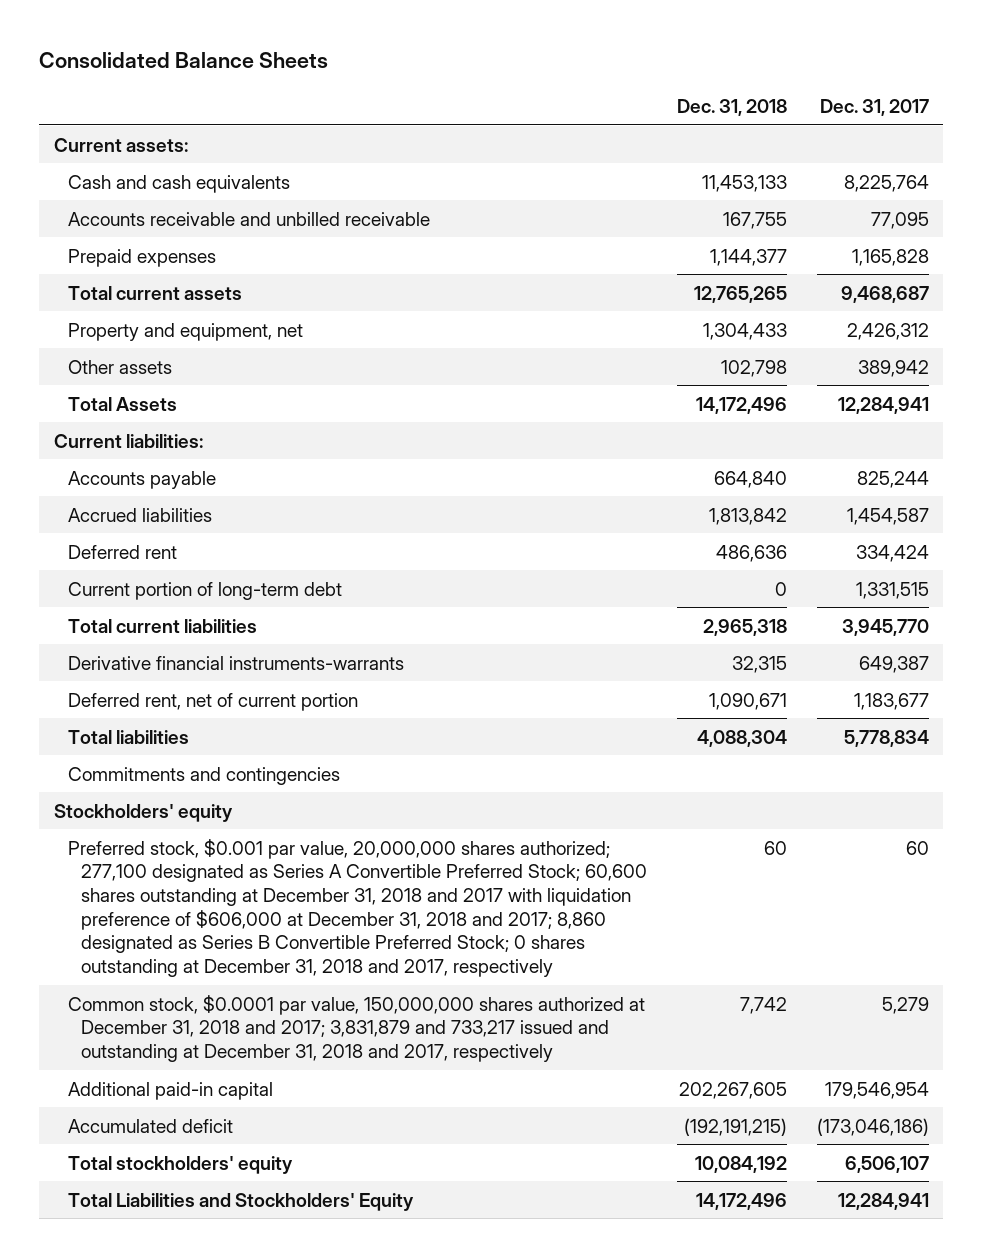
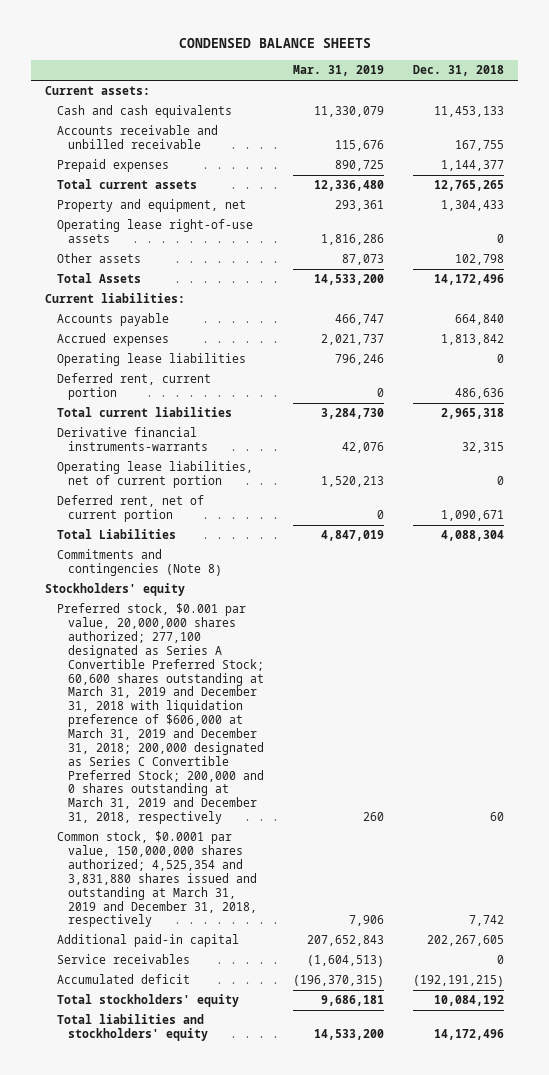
- Consolidated Balance Sheets
+ CONDENSED BALANCE SHEETS
- | Dec. 31, 2018 | Dec. 31, 2017
+ | Mar. 31, 2019 | Dec. 31, 2018
+ Operating lease right-of-use assets | 1,816,286 | 0
- Accrued liabilities | 1,813,842 | 1,454,587
- Deferred rent | 486,636 | 334,424
- Current portion of long-term debt | 0 | 1,331,515
+ Accrued expenses | 2,021,737 | 1,813,842
+ Operating lease liabilities | 796,246 | 0
+ Deferred rent, current portion | 0 | 486,636
+ Operating lease liabilities, net of current portion | 1,520,213 | 0
- Total liabilities | 4,088,304 | 5,778,834
- Commitments and contingencies
+ Total Liabilities | 4,847,019 | 4,088,304
+ Commitments and contingencies (Note 8)
- Preferred stock, $0.001 par value, 20,000,000 shares authorized; 277,100 designated as Series A Convertible Preferred Stock; 60,600 shares outstanding at December 31, 2018 and 2017 with liquidation preference of $606,000 at December 31, 2018 and 2017; 8,860 designated as Series B Convertible Preferred Stock; 0 shares outstanding at December 31, 2018 and 2017, respectively | 60 | 60
- Common stock, $0.0001 par value, 150,000,000 shares authorized at December 31, 2018 and 2017; 3,831,879 and 733,217 issued and outstanding at December 31, 2018 and 2017, respectively | 7,742 | 5,279
+ Preferred stock, $0.001 par value, 20,000,000 shares authorized; 277,100 designated as Series A Convertible Preferred Stock; 60,600 shares outstanding at March 31, 2019 and December 31, 2018 with liquidation preference of $606,000 at March 31, 2019 and December 31, 2018; 200,000 designated as Series C Convertible Preferred Stock; 200,000 and 0 shares outstanding at March 31, 2019 and December 31, 2018, respectively | 260 | 60
+ Common stock, $0.0001 par value, 150,000,000 shares authorized; 4,525,354 and 3,831,880 shares issued and outstanding at March 31, 2019 and December 31, 2018, respectively | 7,906 | 7,742
+ Service receivables | (1,604,513) | 0
- Total Liabilities and Stockholders' Equity | 14,172,496 | 12,284,941
+ Total liabilities and stockholders' equity | 14,533,200 | 14,172,496

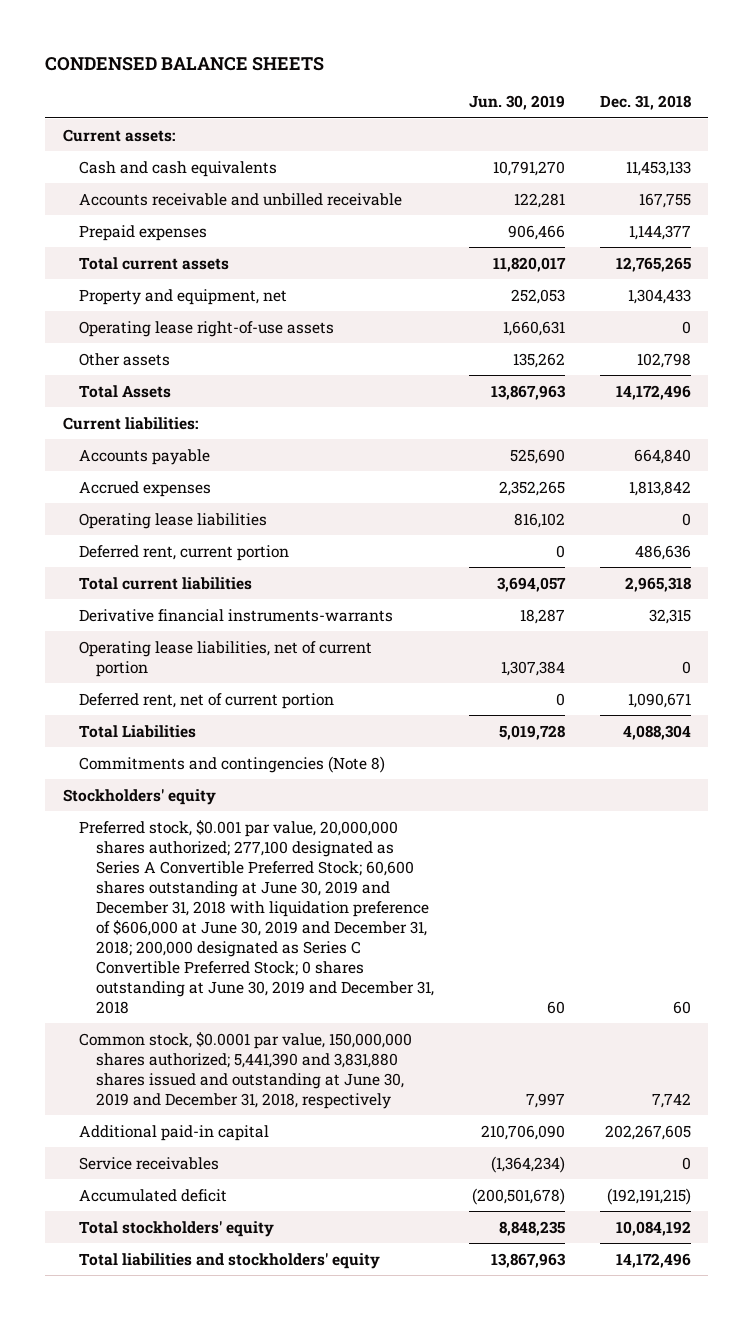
- | Mar. 31, 2019 | Dec. 31, 2018
+ | Jun. 30, 2019 | Dec. 31, 2018
- Preferred stock, $0.001 par value, 20,000,000 shares authorized; 277,100 designated as Series A Convertible Preferred Stock; 60,600 shares outstanding at March 31, 2019 and December 31, 2018 with liquidation preference of $606,000 at March 31, 2019 and December 31, 2018; 200,000 designated as Series C Convertible Preferred Stock; 200,000 and 0 shares outstanding at March 31, 2019 and December 31, 2018, respectively | 260 | 60
- Common stock, $0.0001 par value, 150,000,000 shares authorized; 4,525,354 and 3,831,880 shares issued and outstanding at March 31, 2019 and December 31, 2018, respectively | 7,906 | 7,742
+ Preferred stock, $0.001 par value, 20,000,000 shares authorized; 277,100 designated as Series A Convertible Preferred Stock; 60,600 shares outstanding at June 30, 2019 and December 31, 2018 with liquidation preference of $606,000 at June 30, 2019 and December 31, 2018; 200,000 designated as Series C Convertible Preferred Stock; 0 shares outstanding at June 30, 2019 and December 31, 2018 | 60 | 60
+ Common stock, $0.0001 par value, 150,000,000 shares authorized; 5,441,390 and 3,831,880 shares issued and outstanding at June 30, 2019 and December 31, 2018, respectively | 7,997 | 7,742

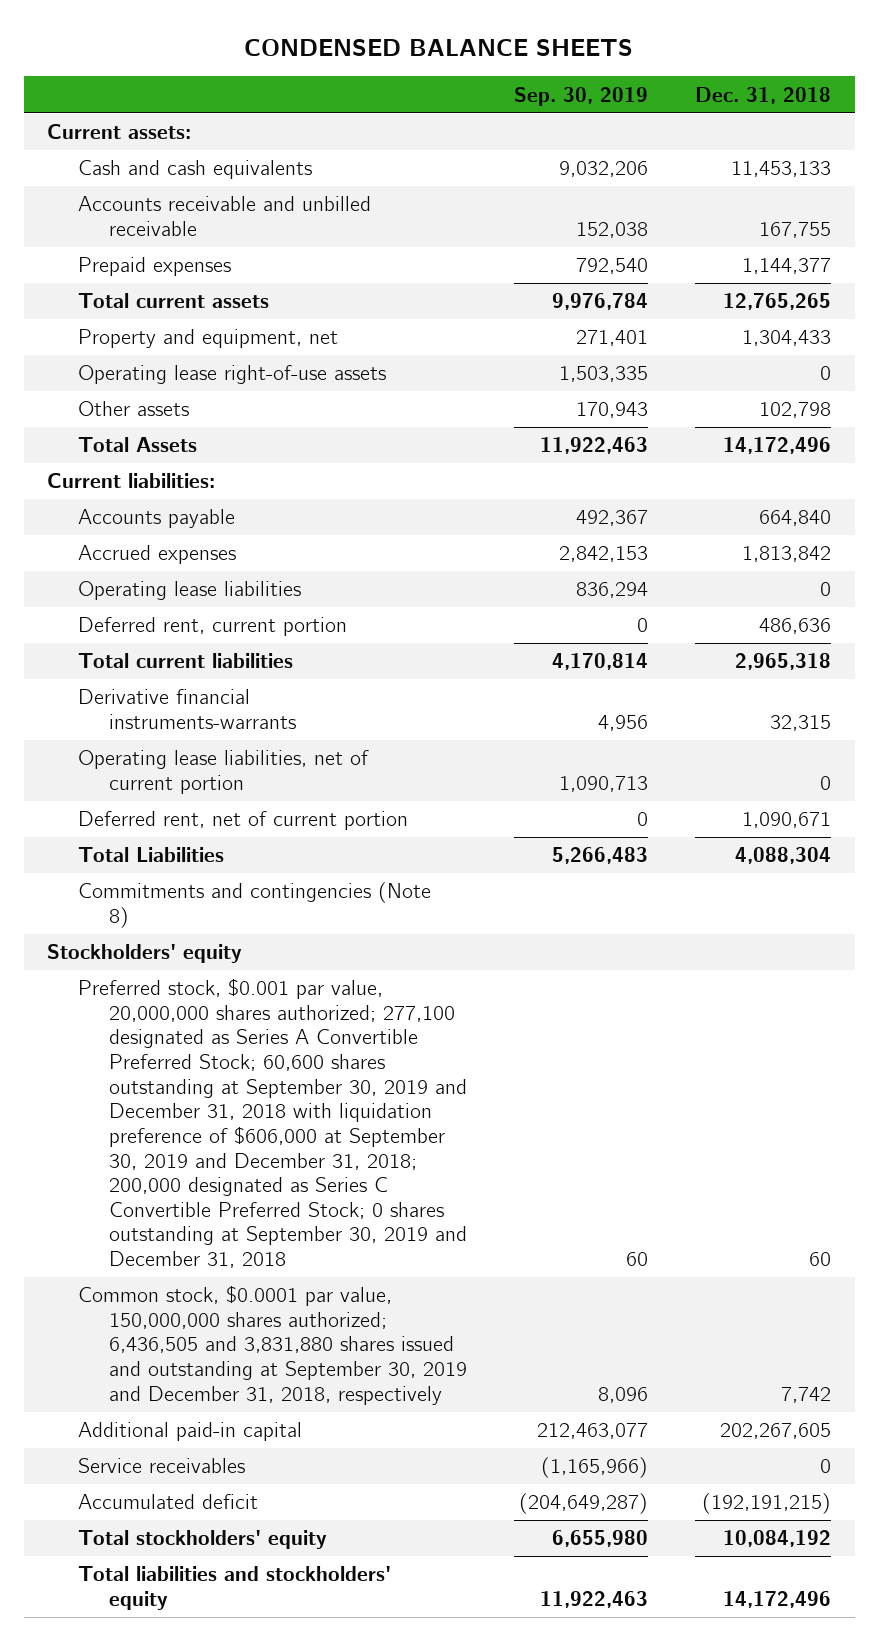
- | Jun. 30, 2019 | Dec. 31, 2018
+ | Sep. 30, 2019 | Dec. 31, 2018
- Preferred stock, $0.001 par value, 20,000,000 shares authorized; 277,100 designated as Series A Convertible Preferred Stock; 60,600 shares outstanding at June 30, 2019 and December 31, 2018 with liquidation preference of $606,000 at June 30, 2019 and December 31, 2018; 200,000 designated as Series C Convertible Preferred Stock; 0 shares outstanding at June 30, 2019 and December 31, 2018 | 60 | 60
- Common stock, $0.0001 par value, 150,000,000 shares authorized; 5,441,390 and 3,831,880 shares issued and outstanding at June 30, 2019 and December 31, 2018, respectively | 7,997 | 7,742
+ Preferred stock, $0.001 par value, 20,000,000 shares authorized; 277,100 designated as Series A Convertible Preferred Stock; 60,600 shares outstanding at September 30, 2019 and December 31, 2018 with liquidation preference of $606,000 at September 30, 2019 and December 31, 2018; 200,000 designated as Series C Convertible Preferred Stock; 0 shares outstanding at September 30, 2019 and December 31, 2018 | 60 | 60
+ Common stock, $0.0001 par value, 150,000,000 shares authorized; 6,436,505 and 3,831,880 shares issued and outstanding at September 30, 2019 and December 31, 2018, respectively | 8,096 | 7,742

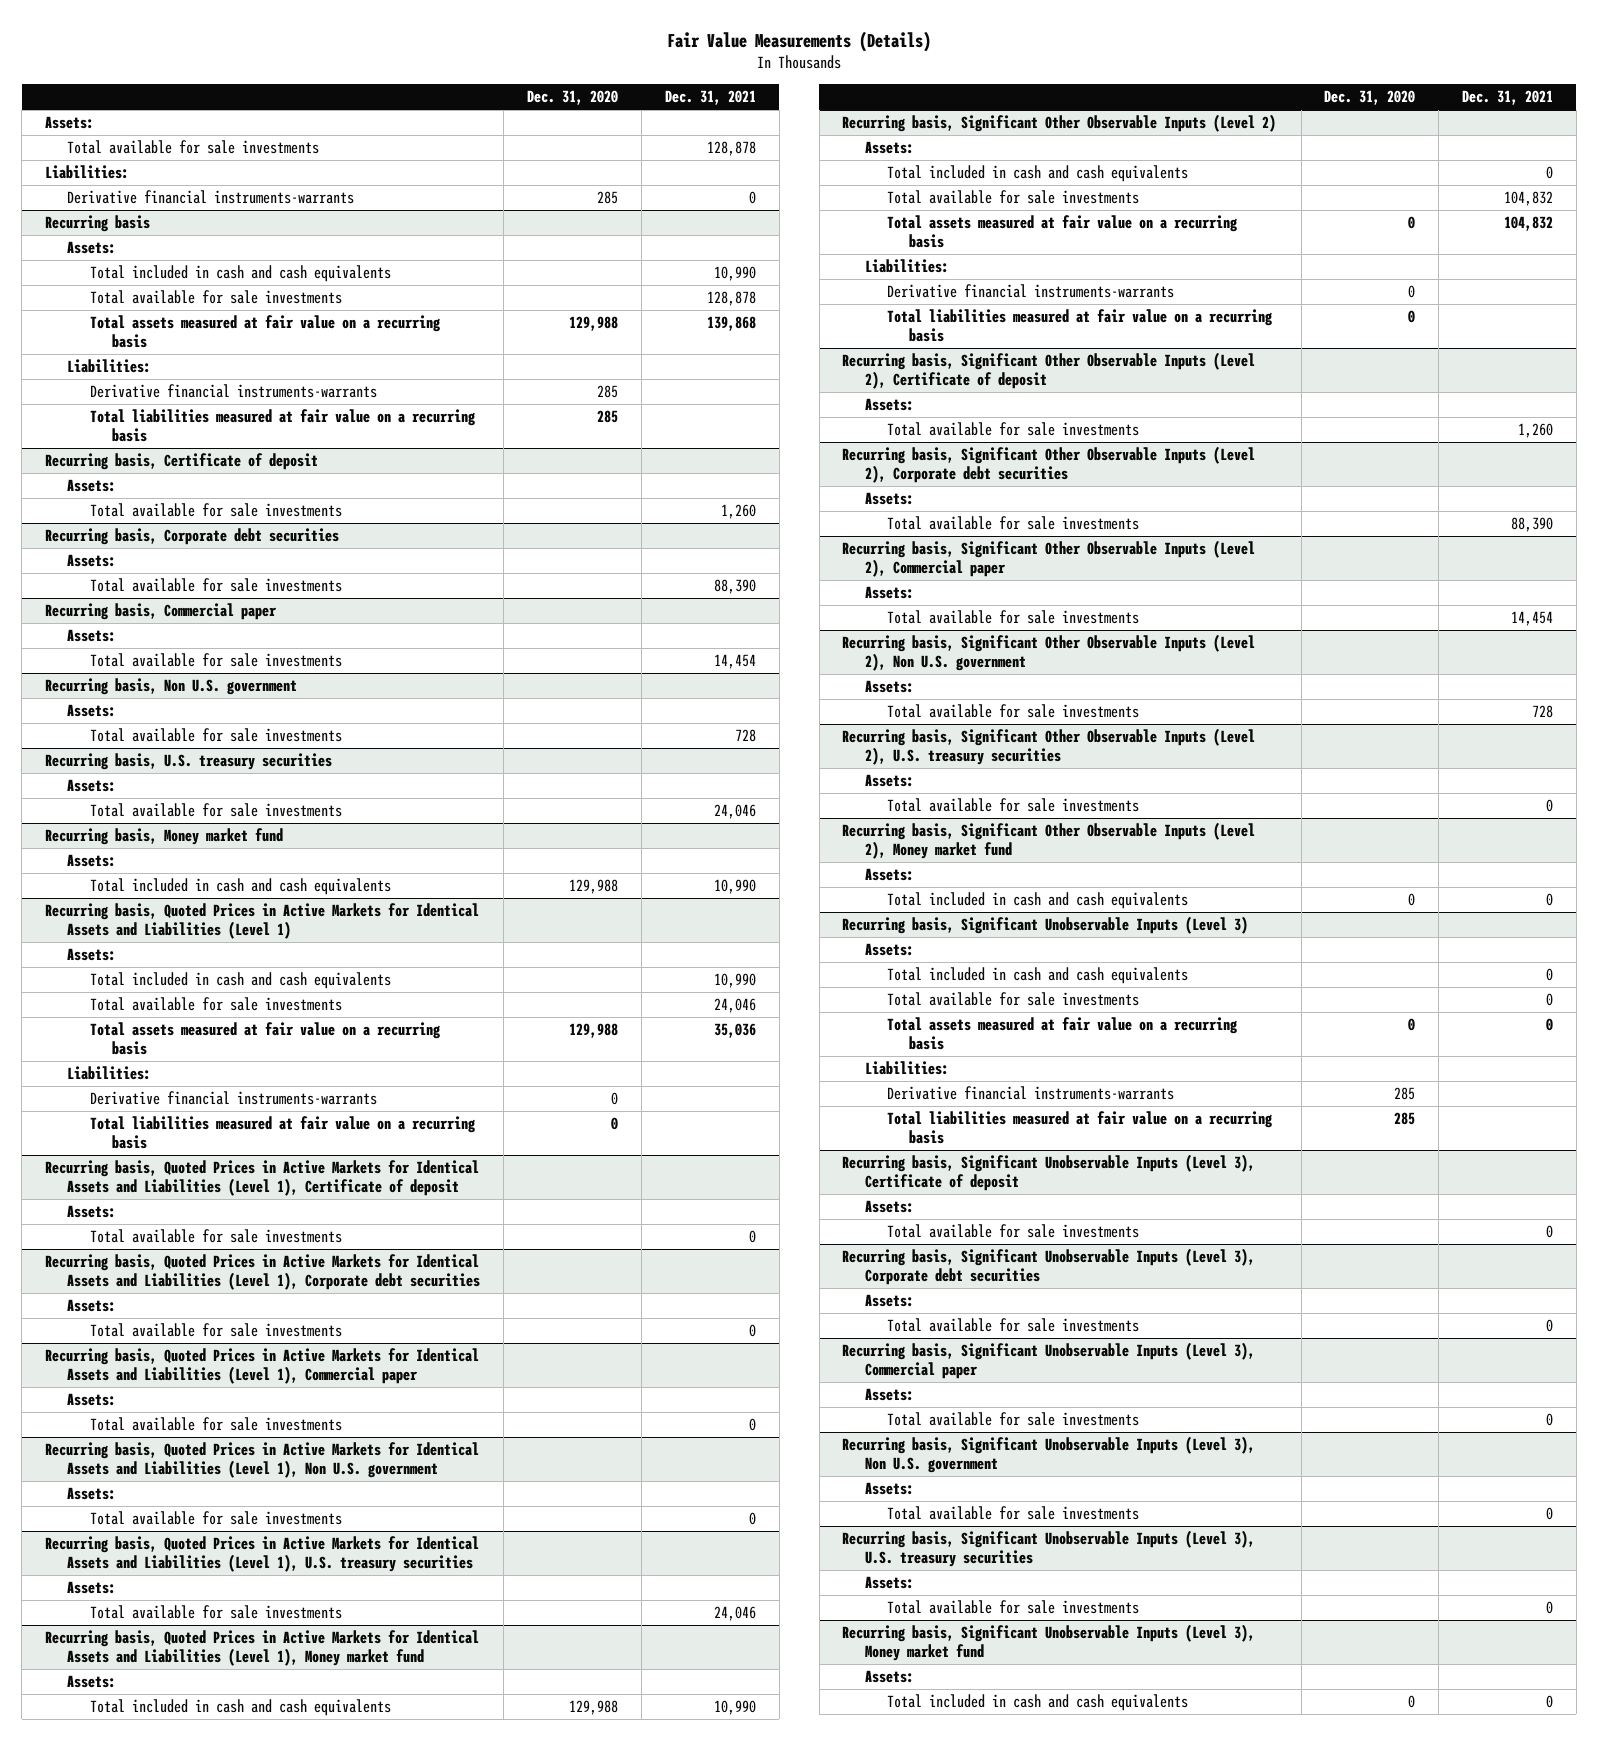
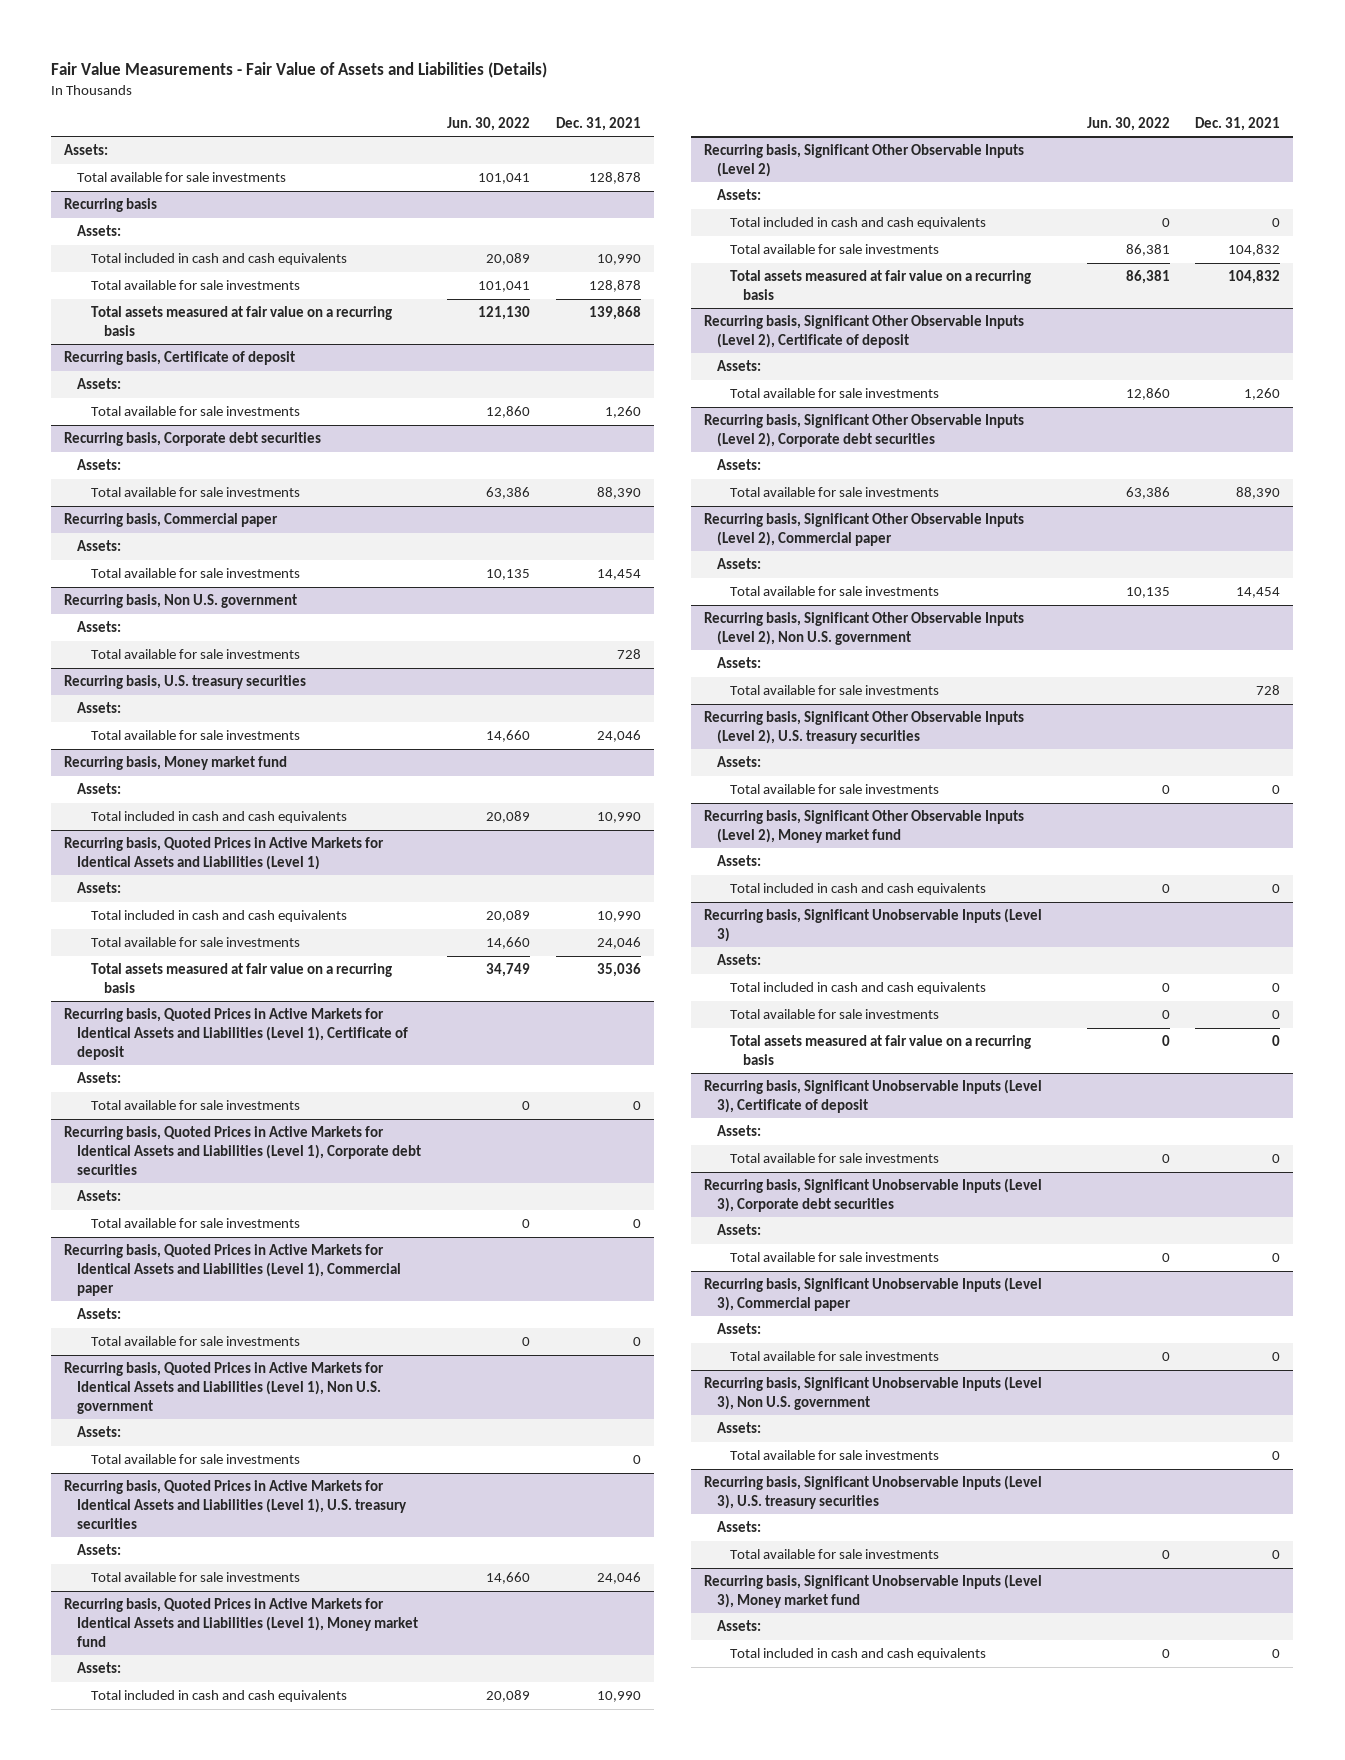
- Fair Value Measurements (Details)
+ Fair Value Measurements - Fair Value of Assets and Liabilities (Details)
- | Dec. 31, 2020 | Dec. 31, 2021
+ | Jun. 30, 2022 | Dec. 31, 2021
- Liabilities:
- Derivative financial instruments-warrants | 285 | 0
@ Recurring basis
- Liabilities:
- Derivative financial instruments-warrants | 285 |
- Total liabilities measured at fair value on a recurring basis | 285 |
@ Recurring basis, Quoted Prices in Active Markets for Identical Assets and Liabilities (Level 1)
- Liabilities:
- Derivative financial instruments-warrants | 0 |
- Total liabilities measured at fair value on a recurring basis | 0 |
@ Recurring basis, Significant Other Observable Inputs (Level 2)
- Liabilities:
- Derivative financial instruments-warrants | 0 |
- Total liabilities measured at fair value on a recurring basis | 0 |
@ Recurring basis, Significant Unobservable Inputs (Level 3)
- Liabilities:
- Derivative financial instruments-warrants | 285 |
- Total liabilities measured at fair value on a recurring basis | 285 |

